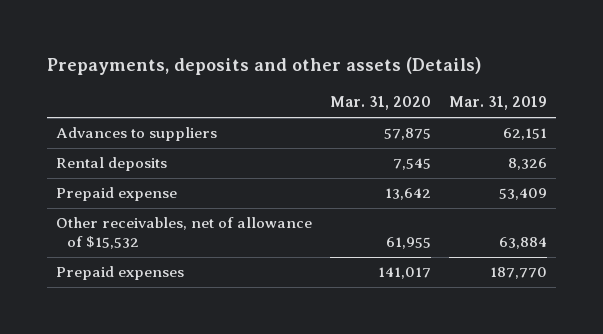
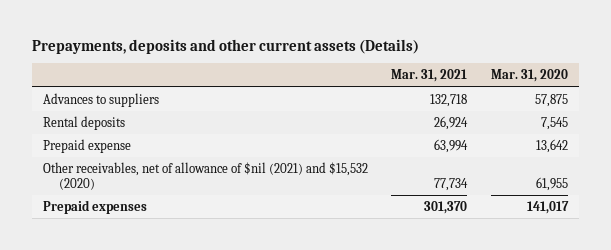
- Prepayments, deposits and other assets (Details)
+ Prepayments, deposits and other current assets (Details)
- | Mar. 31, 2020 | Mar. 31, 2019
+ | Mar. 31, 2021 | Mar. 31, 2020
- Other receivables, net of allowance of $15,532 | 61,955 | 63,884
+ Other receivables, net of allowance of $nil (2021) and $15,532 (2020) | 77,734 | 61,955

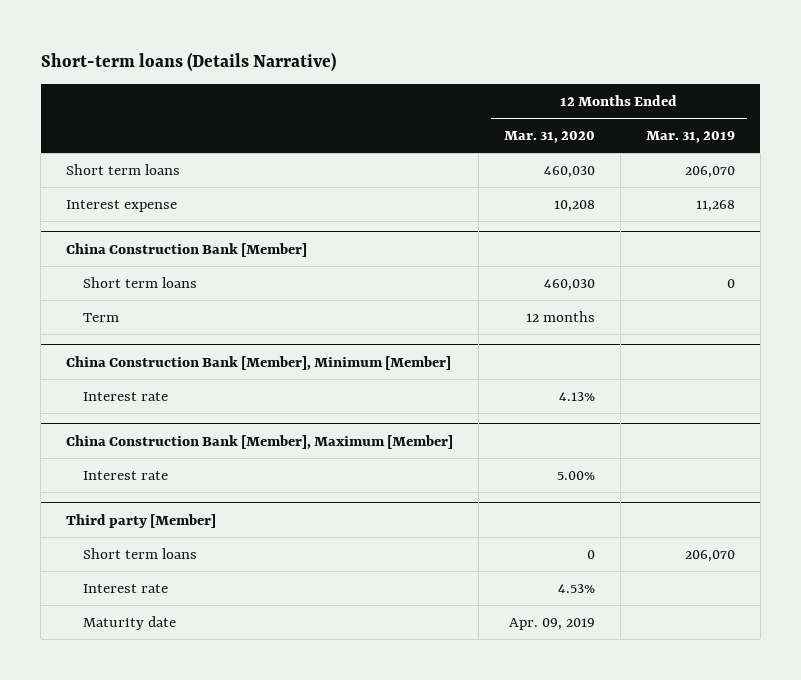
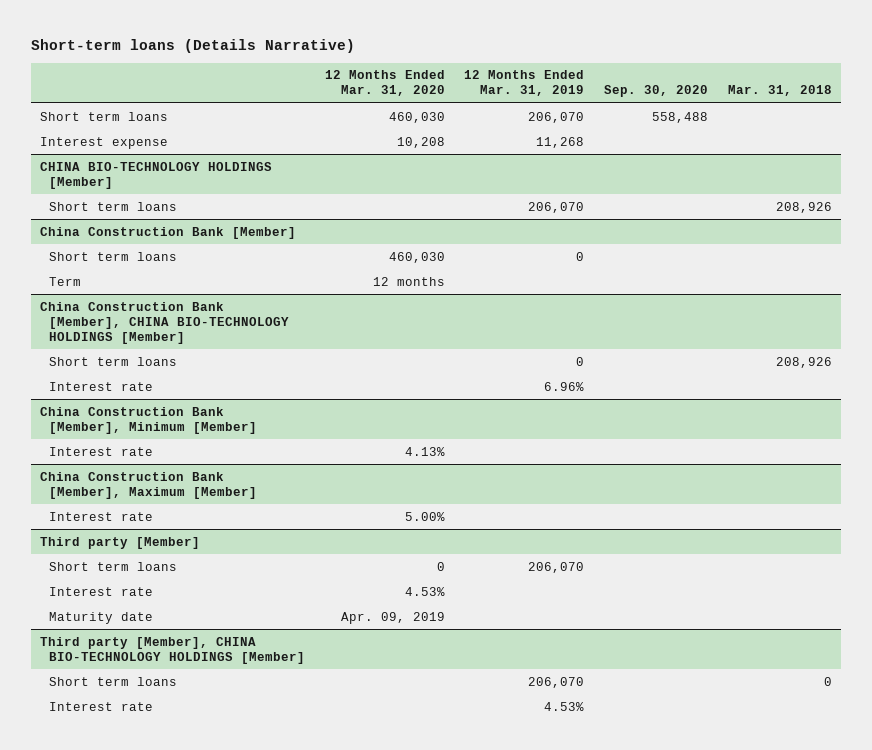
- | 12 Months Ended Mar. 31, 2020 | 12 Months Ended Mar. 31, 2019
+ | 12 Months Ended Mar. 31, 2020 | 12 Months Ended Mar. 31, 2019 | Sep. 30, 2020 | Mar. 31, 2018
+ CHINA BIO-TECHNOLOGY HOLDINGS [Member]
+ Short term loans | | 206,070 | | 208,926
+ China Construction Bank [Member], CHINA BIO-TECHNOLOGY HOLDINGS [Member]
+ Short term loans | | 0 | | 208,926
+ Interest rate | | 6.96% | |
+ Third party [Member], CHINA BIO-TECHNOLOGY HOLDINGS [Member]
+ Short term loans | | 206,070 | | 0
+ Interest rate | | 4.53% | |

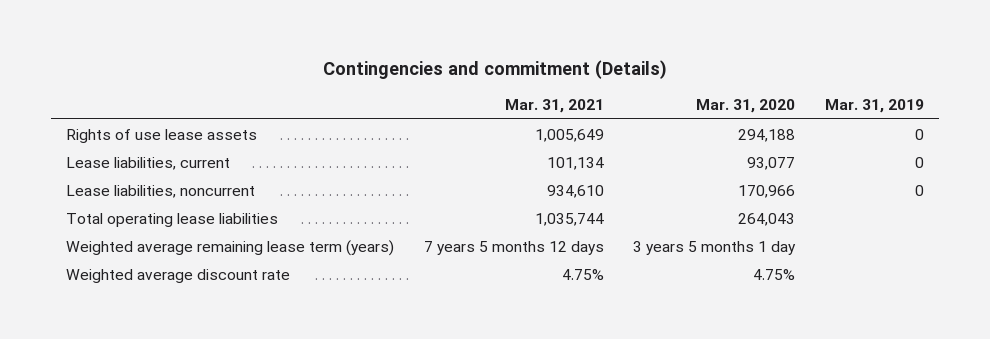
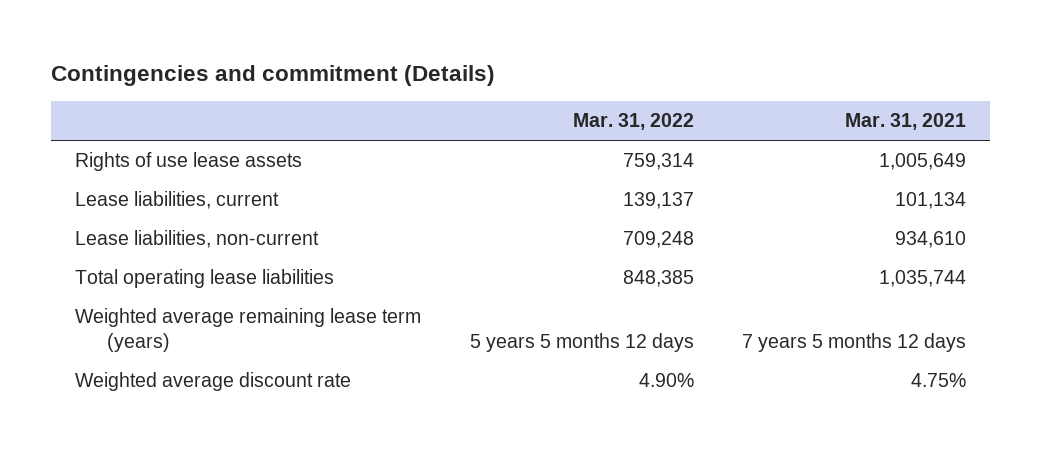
- | Mar. 31, 2021 | Mar. 31, 2020 | Mar. 31, 2019
+ | Mar. 31, 2022 | Mar. 31, 2021
- Lease liabilities, noncurrent | 934,610 | 170,966 | 0
+ Lease liabilities, non-current | 709,248 | 934,610

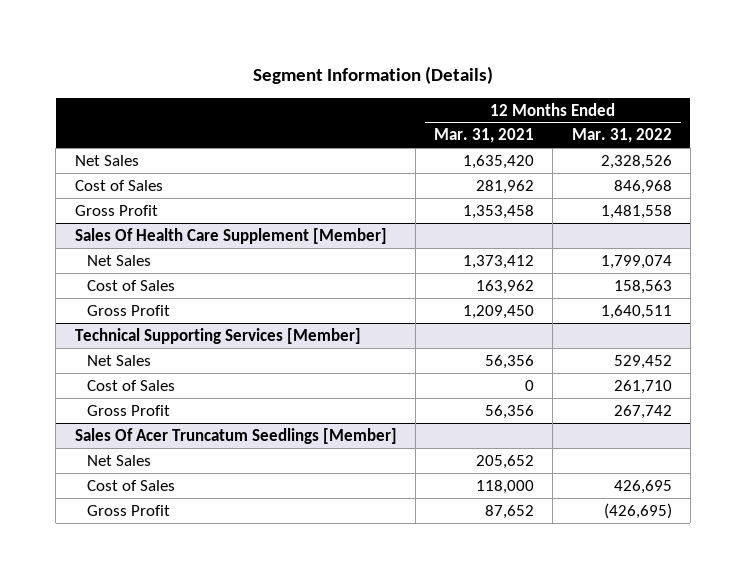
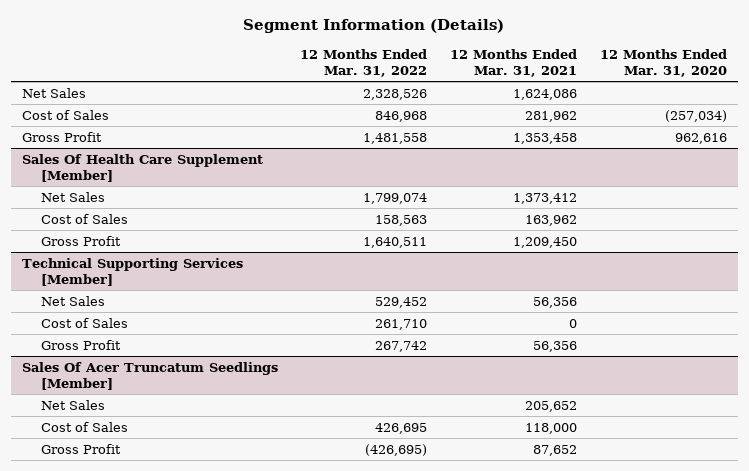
- | 12 Months Ended Mar. 31, 2021 | 12 Months Ended Mar. 31, 2022
+ | 12 Months Ended Mar. 31, 2022 | 12 Months Ended Mar. 31, 2021 | 12 Months Ended Mar. 31, 2020
- Net Sales | 1,635,420 | 2,328,526
+ Net Sales | 2,328,526 | 1,624,086 |

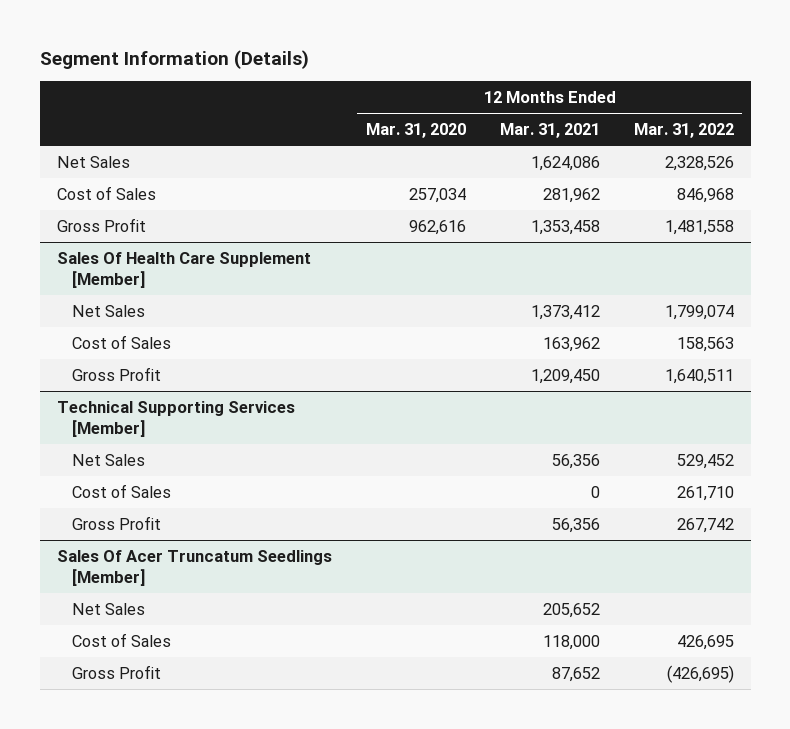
- | 12 Months Ended Mar. 31, 2022 | 12 Months Ended Mar. 31, 2021 | 12 Months Ended Mar. 31, 2020
+ | 12 Months Ended Mar. 31, 2020 | 12 Months Ended Mar. 31, 2021 | 12 Months Ended Mar. 31, 2022
- Cost of Sales | 846,968 | 281,962 | (257,034)
+ Cost of Sales | 257,034 | 281,962 | 846,968

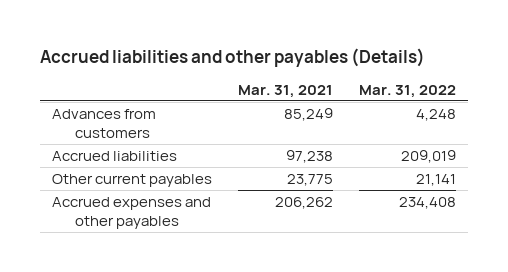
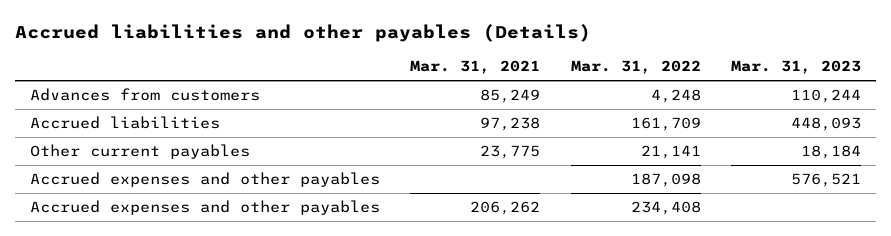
- | Mar. 31, 2021 | Mar. 31, 2022
+ | Mar. 31, 2021 | Mar. 31, 2022 | Mar. 31, 2023
- Accrued liabilities | 97,238 | 209,019
+ Accrued liabilities | 97,238 | 161,709 | 448,093
+ Accrued expenses and other payables | | 187,098 | 576,521

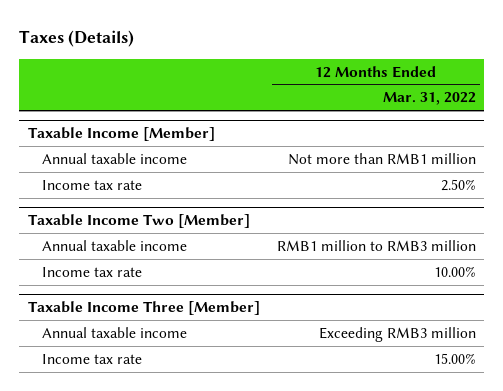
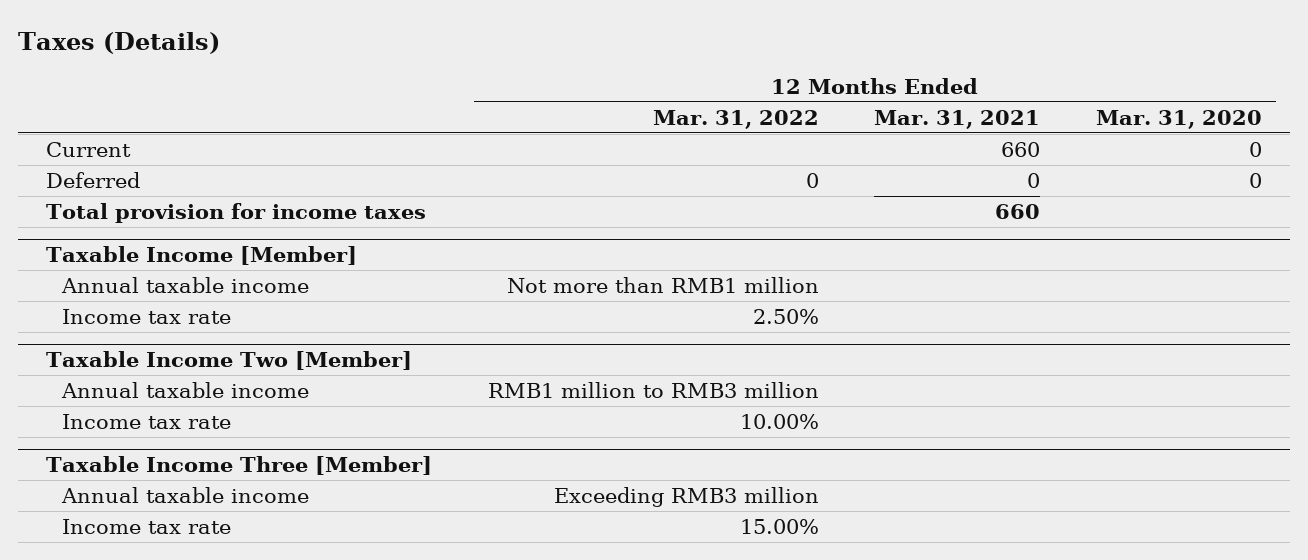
- | 12 Months Ended Mar. 31, 2022
+ | 12 Months Ended Mar. 31, 2022 | 12 Months Ended Mar. 31, 2021 | 12 Months Ended Mar. 31, 2020
+ Current | | 660 | 0
+ Deferred | 0 | 0 | 0
+ Total provision for income taxes | | 660 |

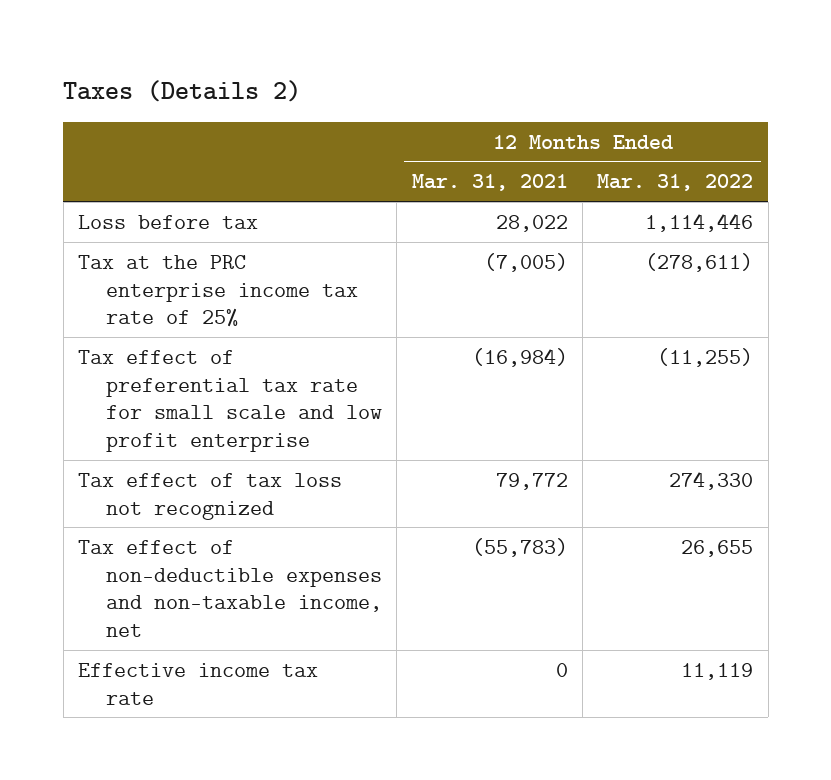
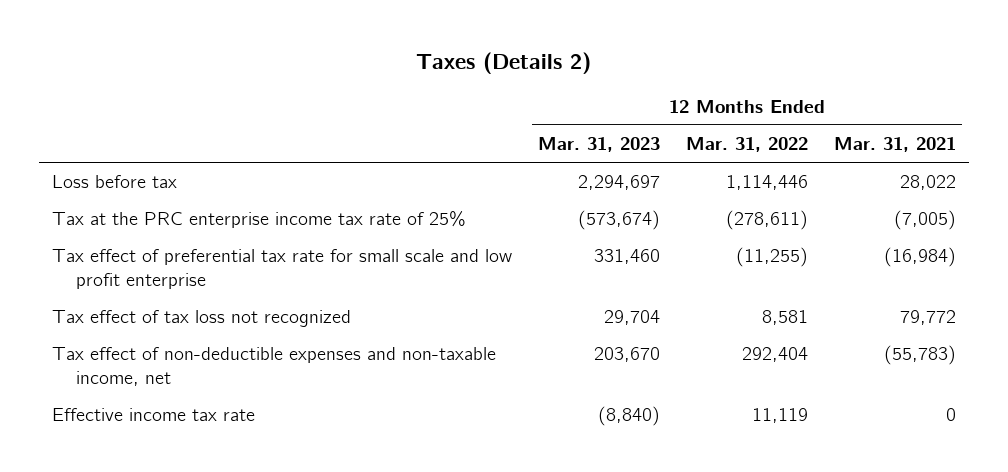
- | 12 Months Ended Mar. 31, 2021 | 12 Months Ended Mar. 31, 2022
+ | 12 Months Ended Mar. 31, 2023 | 12 Months Ended Mar. 31, 2022 | 12 Months Ended Mar. 31, 2021
- Tax effect of tax loss not recognized | 79,772 | 274,330
- Tax effect of non-deductible expenses and non-taxable income, net | (55,783) | 26,655
+ Tax effect of tax loss not recognized | 29,704 | 8,581 | 79,772
+ Tax effect of non-deductible expenses and non-taxable income, net | 203,670 | 292,404 | (55,783)

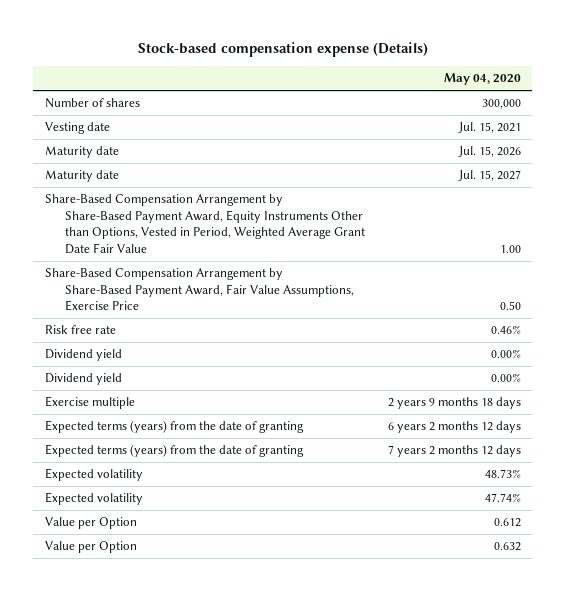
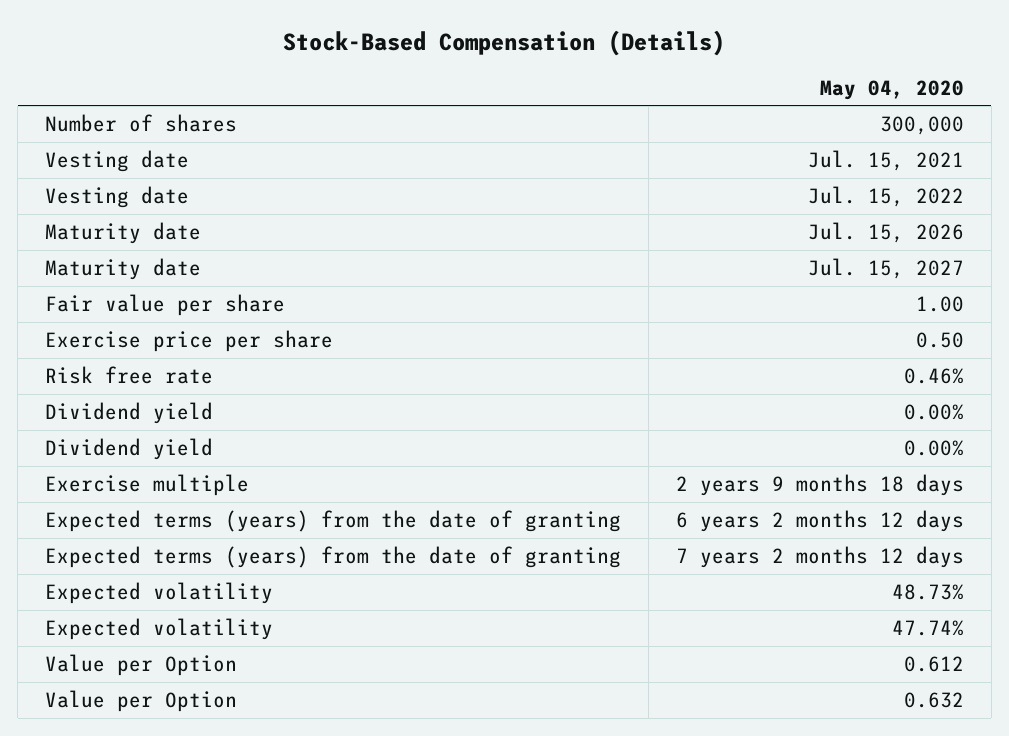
- Stock-based compensation expense (Details)
+ Stock-Based Compensation (Details)
+ Vesting date | Jul. 15, 2022
- Share-Based Compensation Arrangement by Share-Based Payment Award, Equity Instruments Other than Options, Vested in Period, Weighted Average Grant Date Fair Value | 1.00
- Share-Based Compensation Arrangement by Share-Based Payment Award, Fair Value Assumptions, Exercise Price | 0.50
+ Fair value per share | 1.00
+ Exercise price per share | 0.50

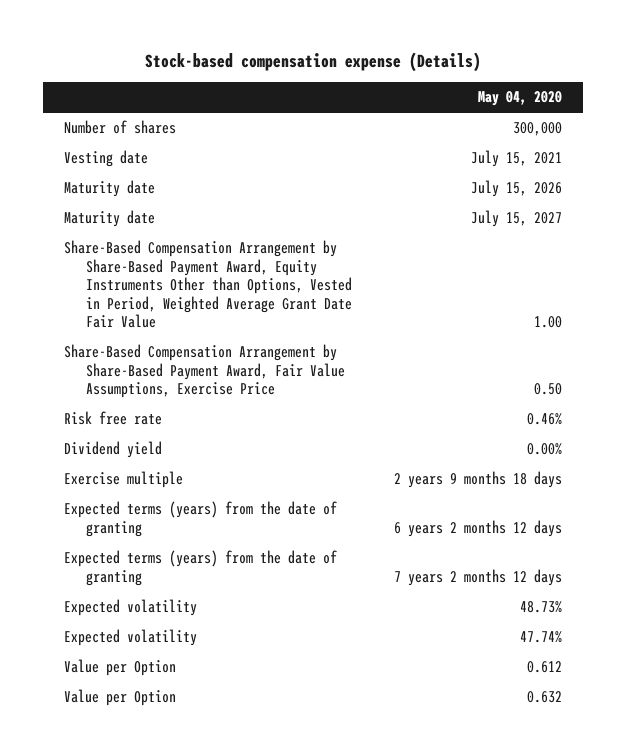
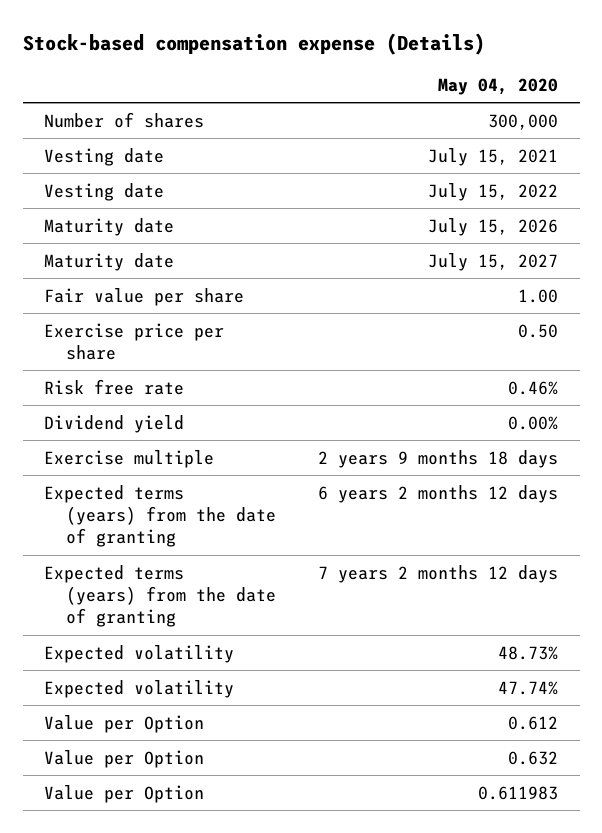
+ Vesting date | July 15, 2022
- Share-Based Compensation Arrangement by Share-Based Payment Award, Equity Instruments Other than Options, Vested in Period, Weighted Average Grant Date Fair Value | 1.00
- Share-Based Compensation Arrangement by Share-Based Payment Award, Fair Value Assumptions, Exercise Price | 0.50
+ Fair value per share | 1.00
+ Exercise price per share | 0.50
+ Value per Option | 0.611983

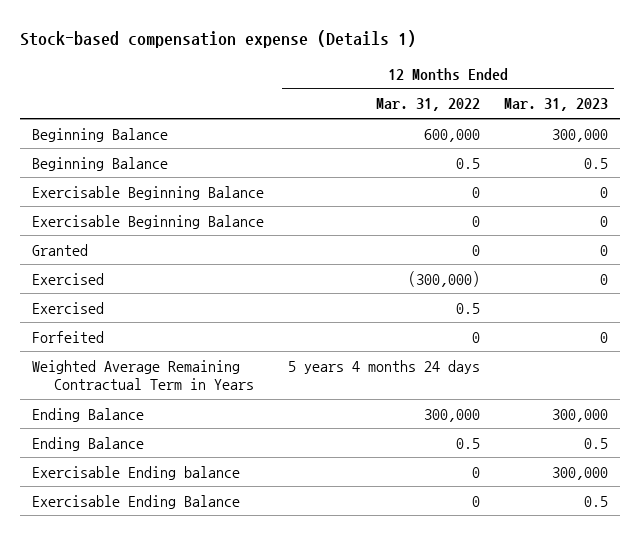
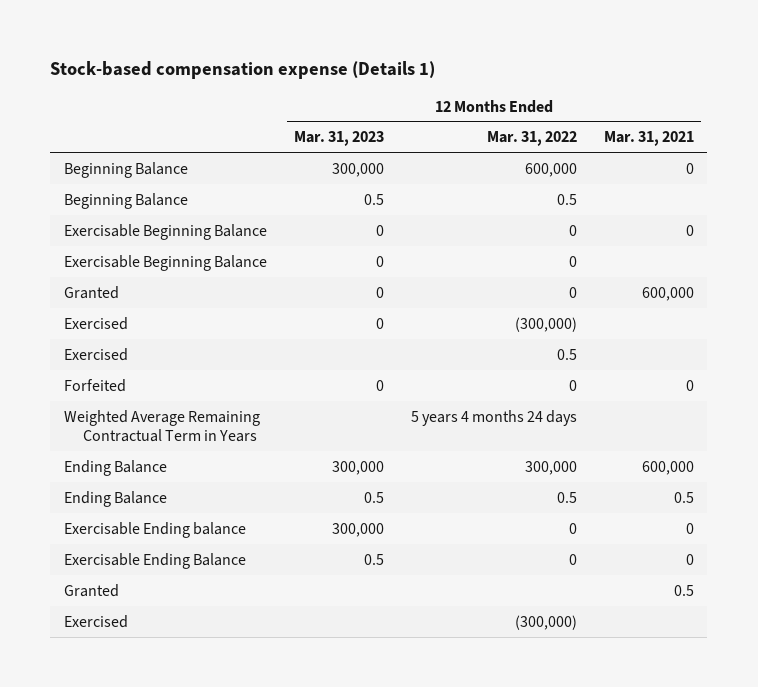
- | 12 Months Ended Mar. 31, 2022 | 12 Months Ended Mar. 31, 2023
+ | 12 Months Ended Mar. 31, 2023 | 12 Months Ended Mar. 31, 2022 | 12 Months Ended Mar. 31, 2021
+ Granted | | | 0.5
+ Exercised | | (300,000) |

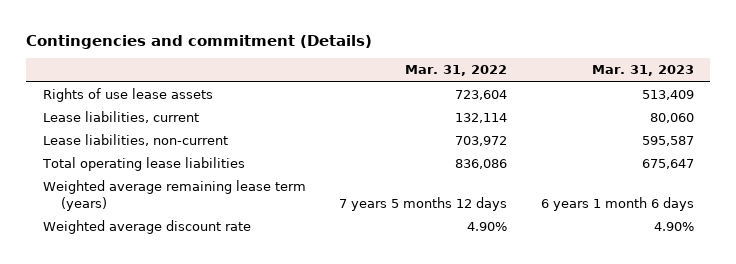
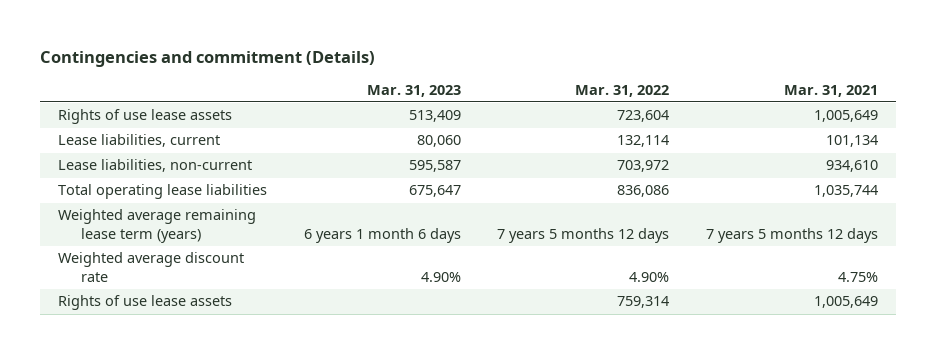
- | Mar. 31, 2022 | Mar. 31, 2023
+ | Mar. 31, 2023 | Mar. 31, 2022 | Mar. 31, 2021
+ Rights of use lease assets | | 759,314 | 1,005,649

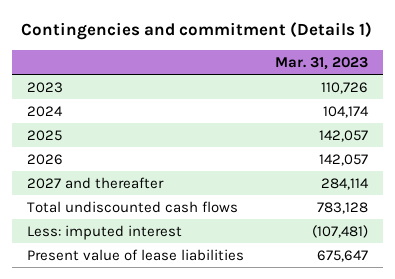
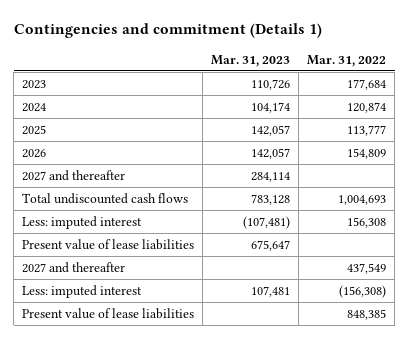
- | Mar. 31, 2023
+ | Mar. 31, 2023 | Mar. 31, 2022
+ 2027 and thereafter | | 437,549
+ Less: imputed interest | 107,481 | (156,308)
+ Present value of lease liabilities | | 848,385

